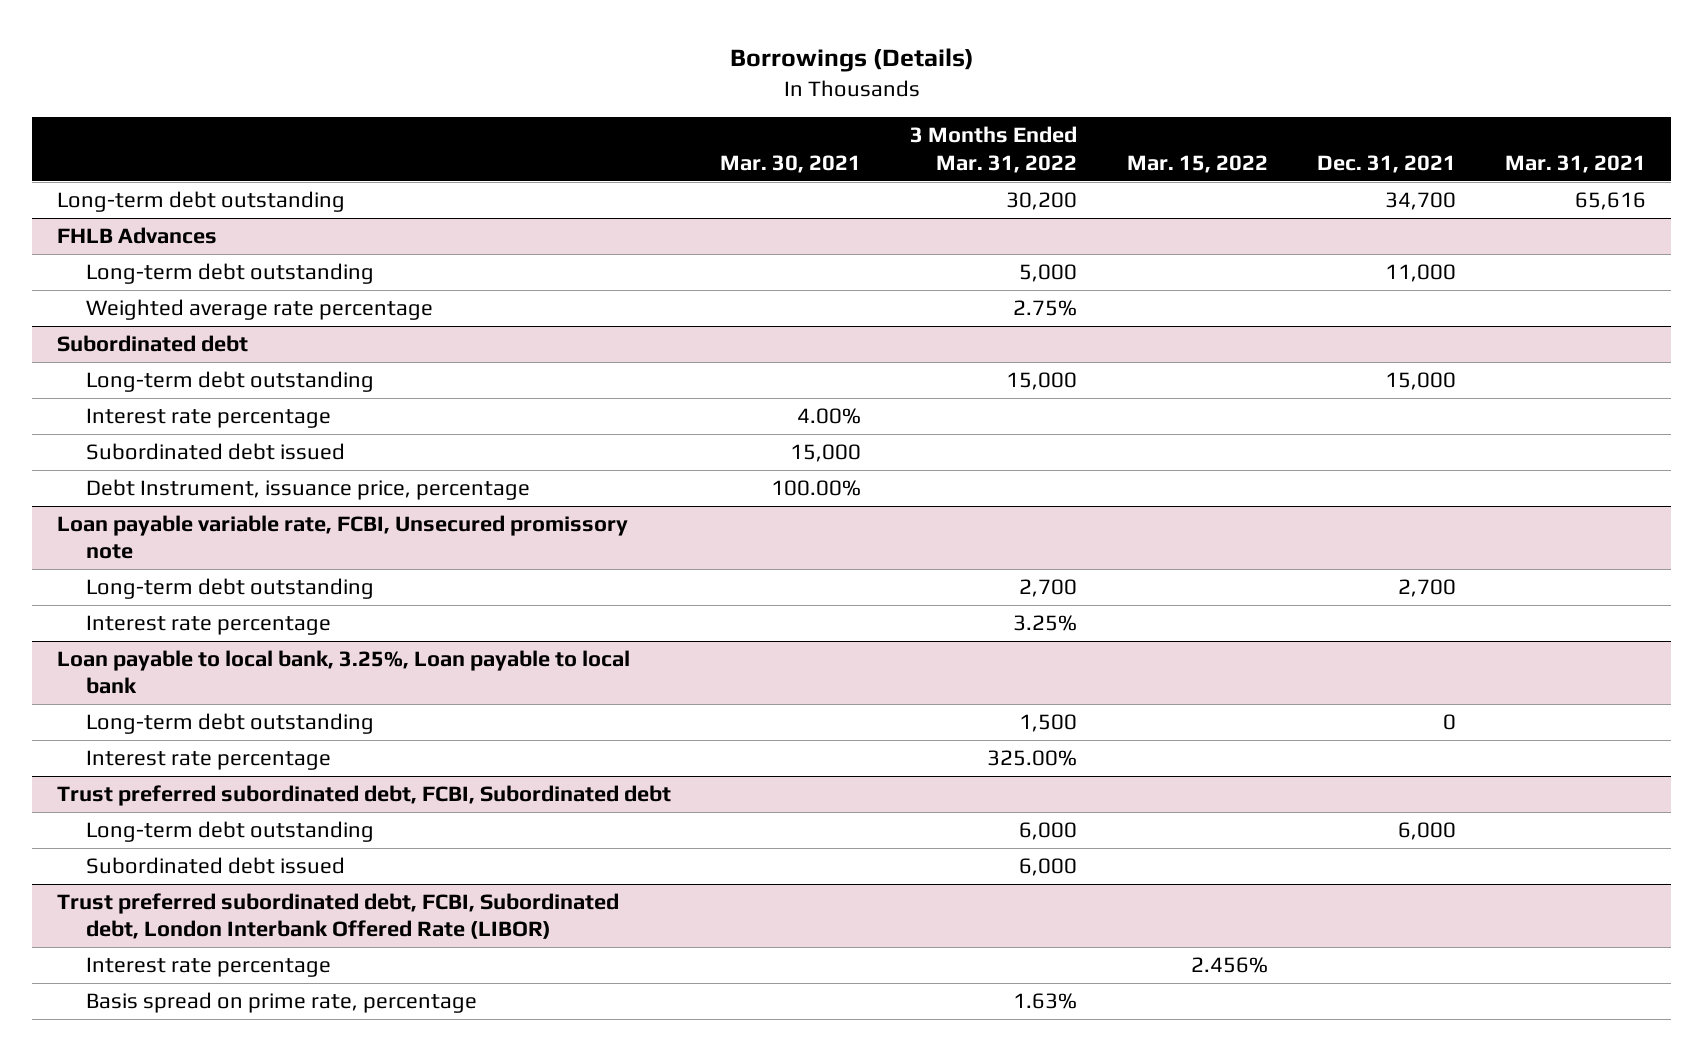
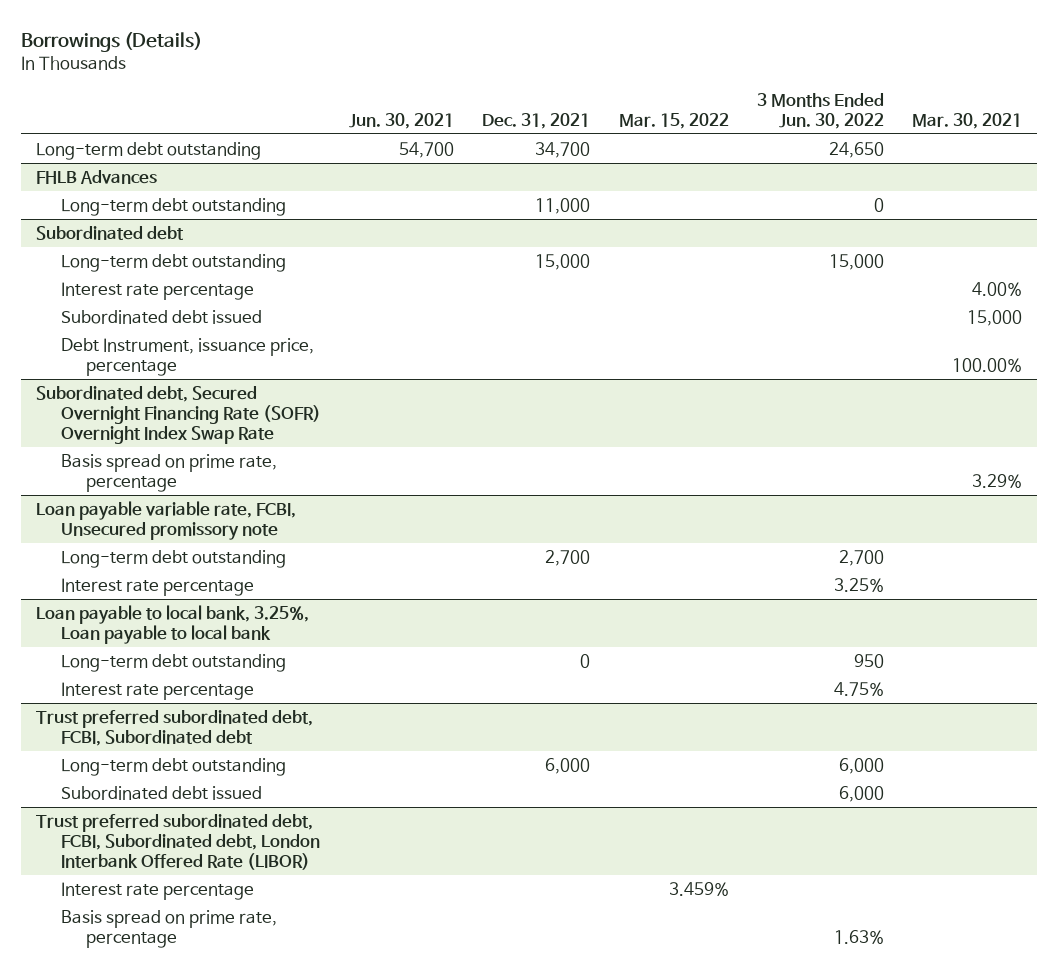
- | Mar. 30, 2021 | 3 Months Ended Mar. 31, 2022 | Mar. 15, 2022 | Dec. 31, 2021 | Mar. 31, 2021
+ | Jun. 30, 2021 | Dec. 31, 2021 | Mar. 15, 2022 | 3 Months Ended Jun. 30, 2022 | Mar. 30, 2021
@ FHLB Advances
- Weighted average rate percentage | | 2.75% | | |
+ Subordinated debt, Secured Overnight Financing Rate (SOFR) Overnight Index Swap Rate
+ Basis spread on prime rate, percentage | | | | | 3.29%
@ Trust preferred subordinated debt, FCBI, Subordinated debt, London Interbank Offered Rate (LIBOR)
- Interest rate percentage | | | 2.456% | |
+ Interest rate percentage | | | 3.459% | |

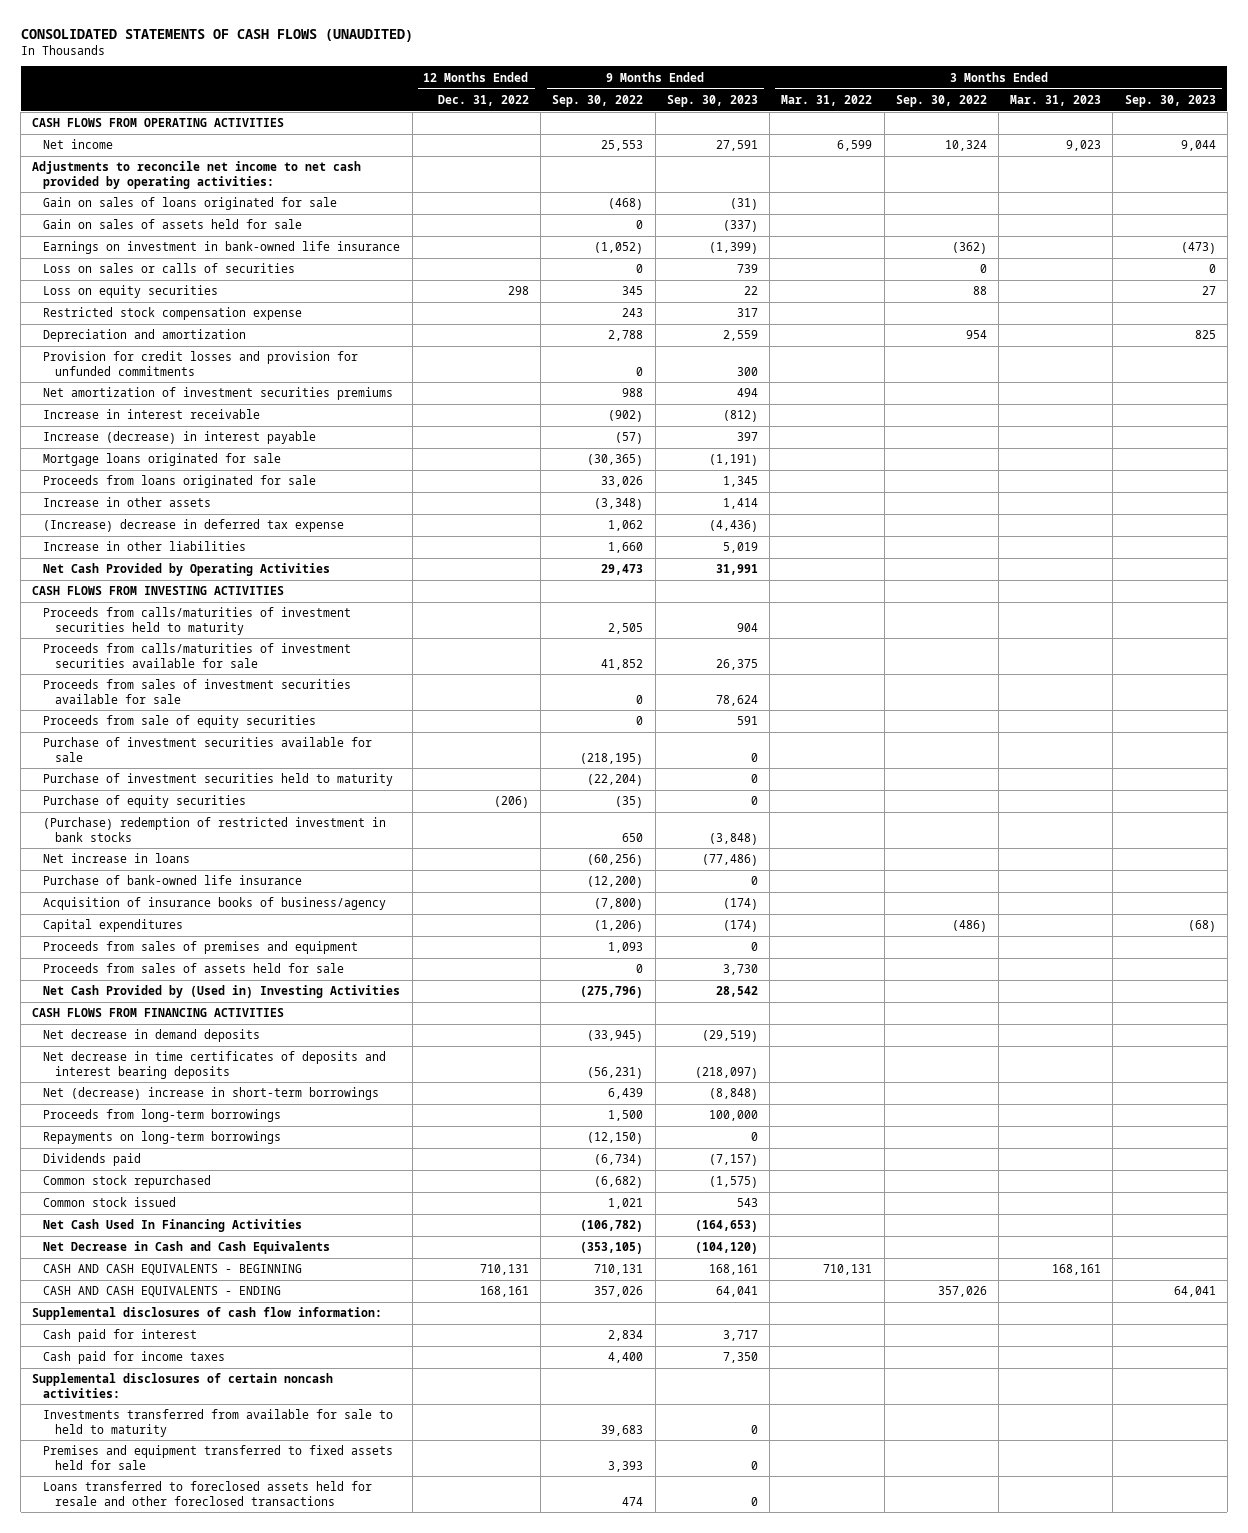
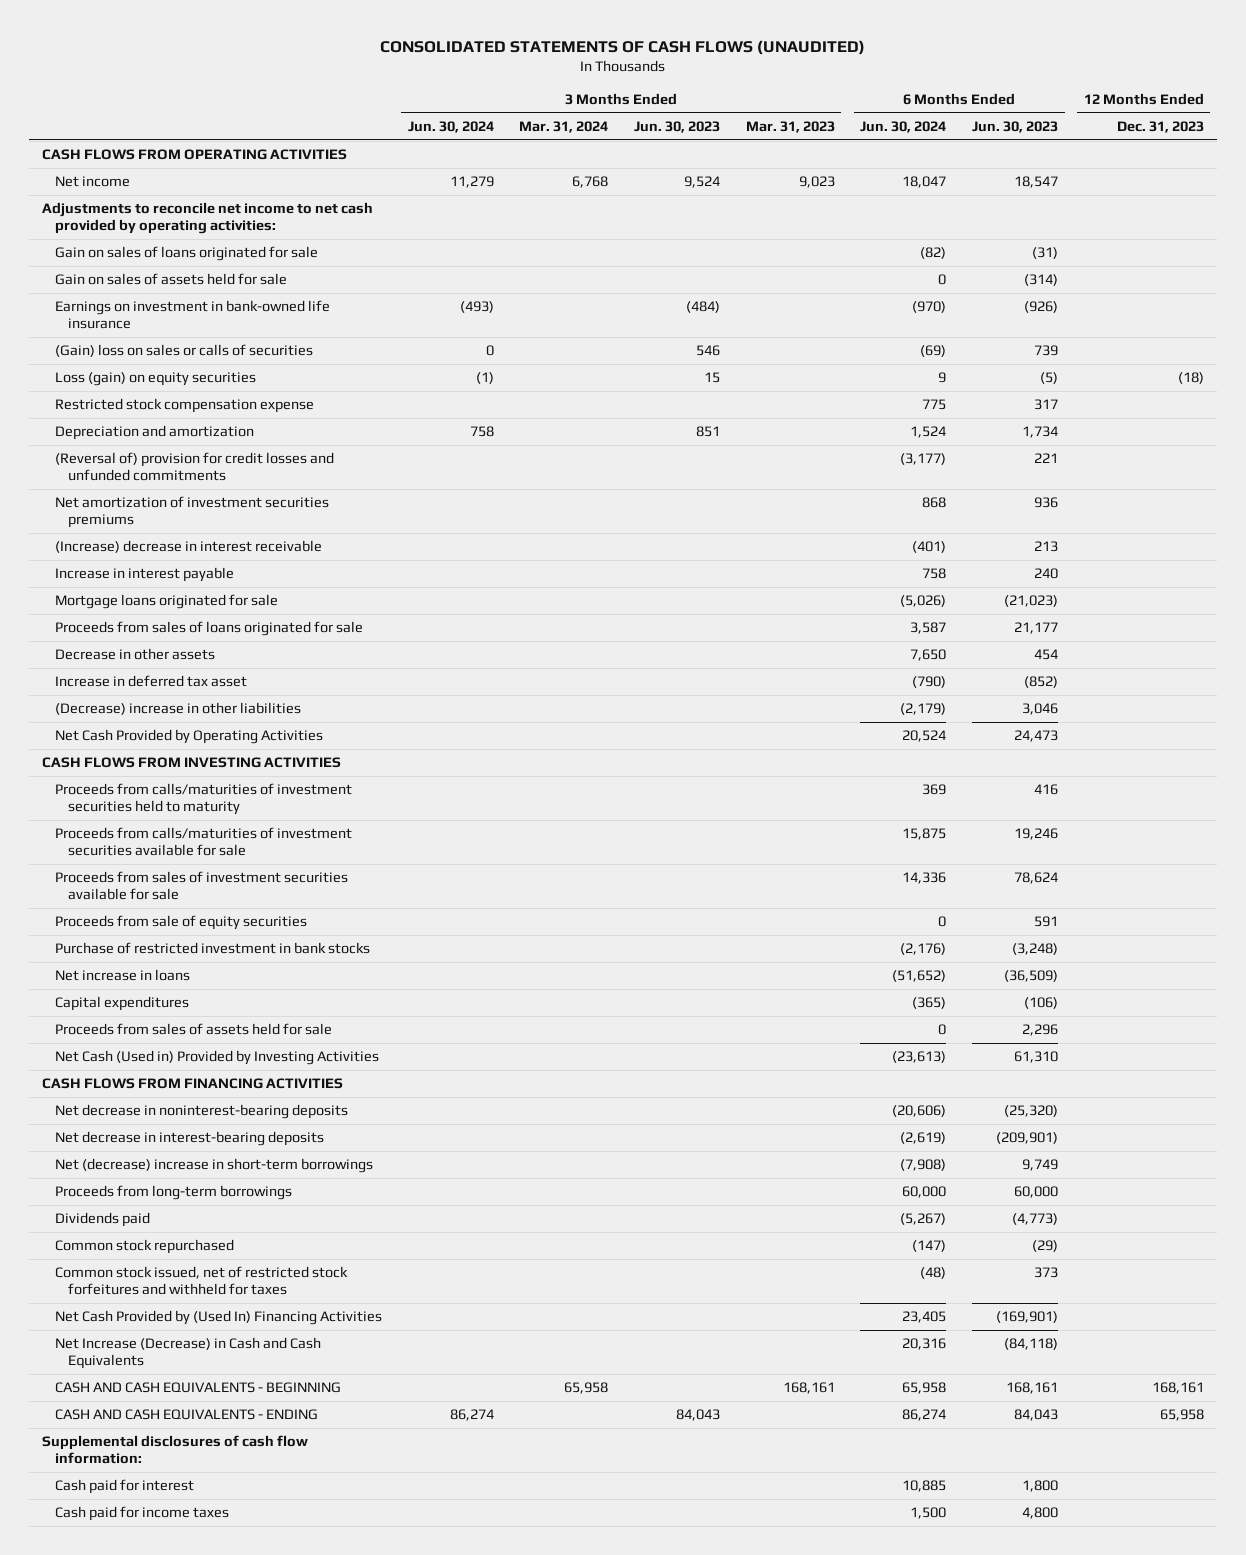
- | 12 Months Ended Dec. 31, 2022 | 9 Months Ended Sep. 30, 2022 | 9 Months Ended Sep. 30, 2023 | 3 Months Ended Mar. 31, 2022 | 3 Months Ended Sep. 30, 2022 | 3 Months Ended Mar. 31, 2023 | 3 Months Ended Sep. 30, 2023
+ | 3 Months Ended Jun. 30, 2024 | 3 Months Ended Mar. 31, 2024 | 3 Months Ended Jun. 30, 2023 | 3 Months Ended Mar. 31, 2023 | 6 Months Ended Jun. 30, 2024 | 6 Months Ended Jun. 30, 2023 | 12 Months Ended Dec. 31, 2023
- Loss on sales or calls of securities | | 0 | 739 | | 0 | | 0
- Loss on equity securities | 298 | 345 | 22 | | 88 | | 27
+ (Gain) loss on sales or calls of securities | 0 | | 546 | | (69) | 739 |
+ Loss (gain) on equity securities | (1) | | 15 | | 9 | (5) | (18)
- Provision for credit losses and provision for unfunded commitments | | 0 | 300 | | | |
+ (Reversal of) provision for credit losses and unfunded commitments | | | | | (3,177) | 221 |
- Increase in interest receivable | | (902) | (812) | | | |
- Increase (decrease) in interest payable | | (57) | 397 | | | |
+ (Increase) decrease in interest receivable | | | | | (401) | 213 |
+ Increase in interest payable | | | | | 758 | 240 |
- Proceeds from loans originated for sale | | 33,026 | 1,345 | | | |
- Increase in other assets | | (3,348) | 1,414 | | | |
- (Increase) decrease in deferred tax expense | | 1,062 | (4,436) | | | |
- Increase in other liabilities | | 1,660 | 5,019 | | | |
+ Proceeds from sales of loans originated for sale | | | | | 3,587 | 21,177 |
+ Decrease in other assets | | | | | 7,650 | 454 |
+ Increase in deferred tax asset | | | | | (790) | (852) |
+ (Decrease) increase in other liabilities | | | | | (2,179) | 3,046 |
- Purchase of investment securities available for sale | | (218,195) | 0 | | | |
- Purchase of investment securities held to maturity | | (22,204) | 0 | | | |
- Purchase of equity securities | (206) | (35) | 0 | | | |
- (Purchase) redemption of restricted investment in bank stocks | | 650 | (3,848) | | | |
+ Purchase of restricted investment in bank stocks | | | | | (2,176) | (3,248) |
- Purchase of bank-owned life insurance | | (12,200) | 0 | | | |
- Acquisition of insurance books of business/agency | | (7,800) | (174) | | | |
- Proceeds from sales of premises and equipment | | 1,093 | 0 | | | |
- Net Cash Provided by (Used in) Investing Activities | | (275,796) | 28,542 | | | |
+ Net Cash (Used in) Provided by Investing Activities | | | | | (23,613) | 61,310 |
- Net decrease in demand deposits | | (33,945) | (29,519) | | | |
- Net decrease in time certificates of deposits and interest bearing deposits | | (56,231) | (218,097) | | | |
+ Net decrease in noninterest-bearing deposits | | | | | (20,606) | (25,320) |
+ Net decrease in interest-bearing deposits | | | | | (2,619) | (209,901) |
- Repayments on long-term borrowings | | (12,150) | 0 | | | |
- Common stock issued | | 1,021 | 543 | | | |
- Net Cash Used In Financing Activities | | (106,782) | (164,653) | | | |
- Net Decrease in Cash and Cash Equivalents | | (353,105) | (104,120) | | | |
+ Common stock issued, net of restricted stock forfeitures and withheld for taxes | | | | | (48) | 373 |
+ Net Cash Provided by (Used In) Financing Activities | | | | | 23,405 | (169,901) |
+ Net Increase (Decrease) in Cash and Cash Equivalents | | | | | 20,316 | (84,118) |
- Supplemental disclosures of certain noncash activities:
- Investments transferred from available for sale to held to maturity | | 39,683 | 0 | | | |
- Premises and equipment transferred to fixed assets held for sale | | 3,393 | 0 | | | |
- Loans transferred to foreclosed assets held for resale and other foreclosed transactions | | 474 | 0 | | | |

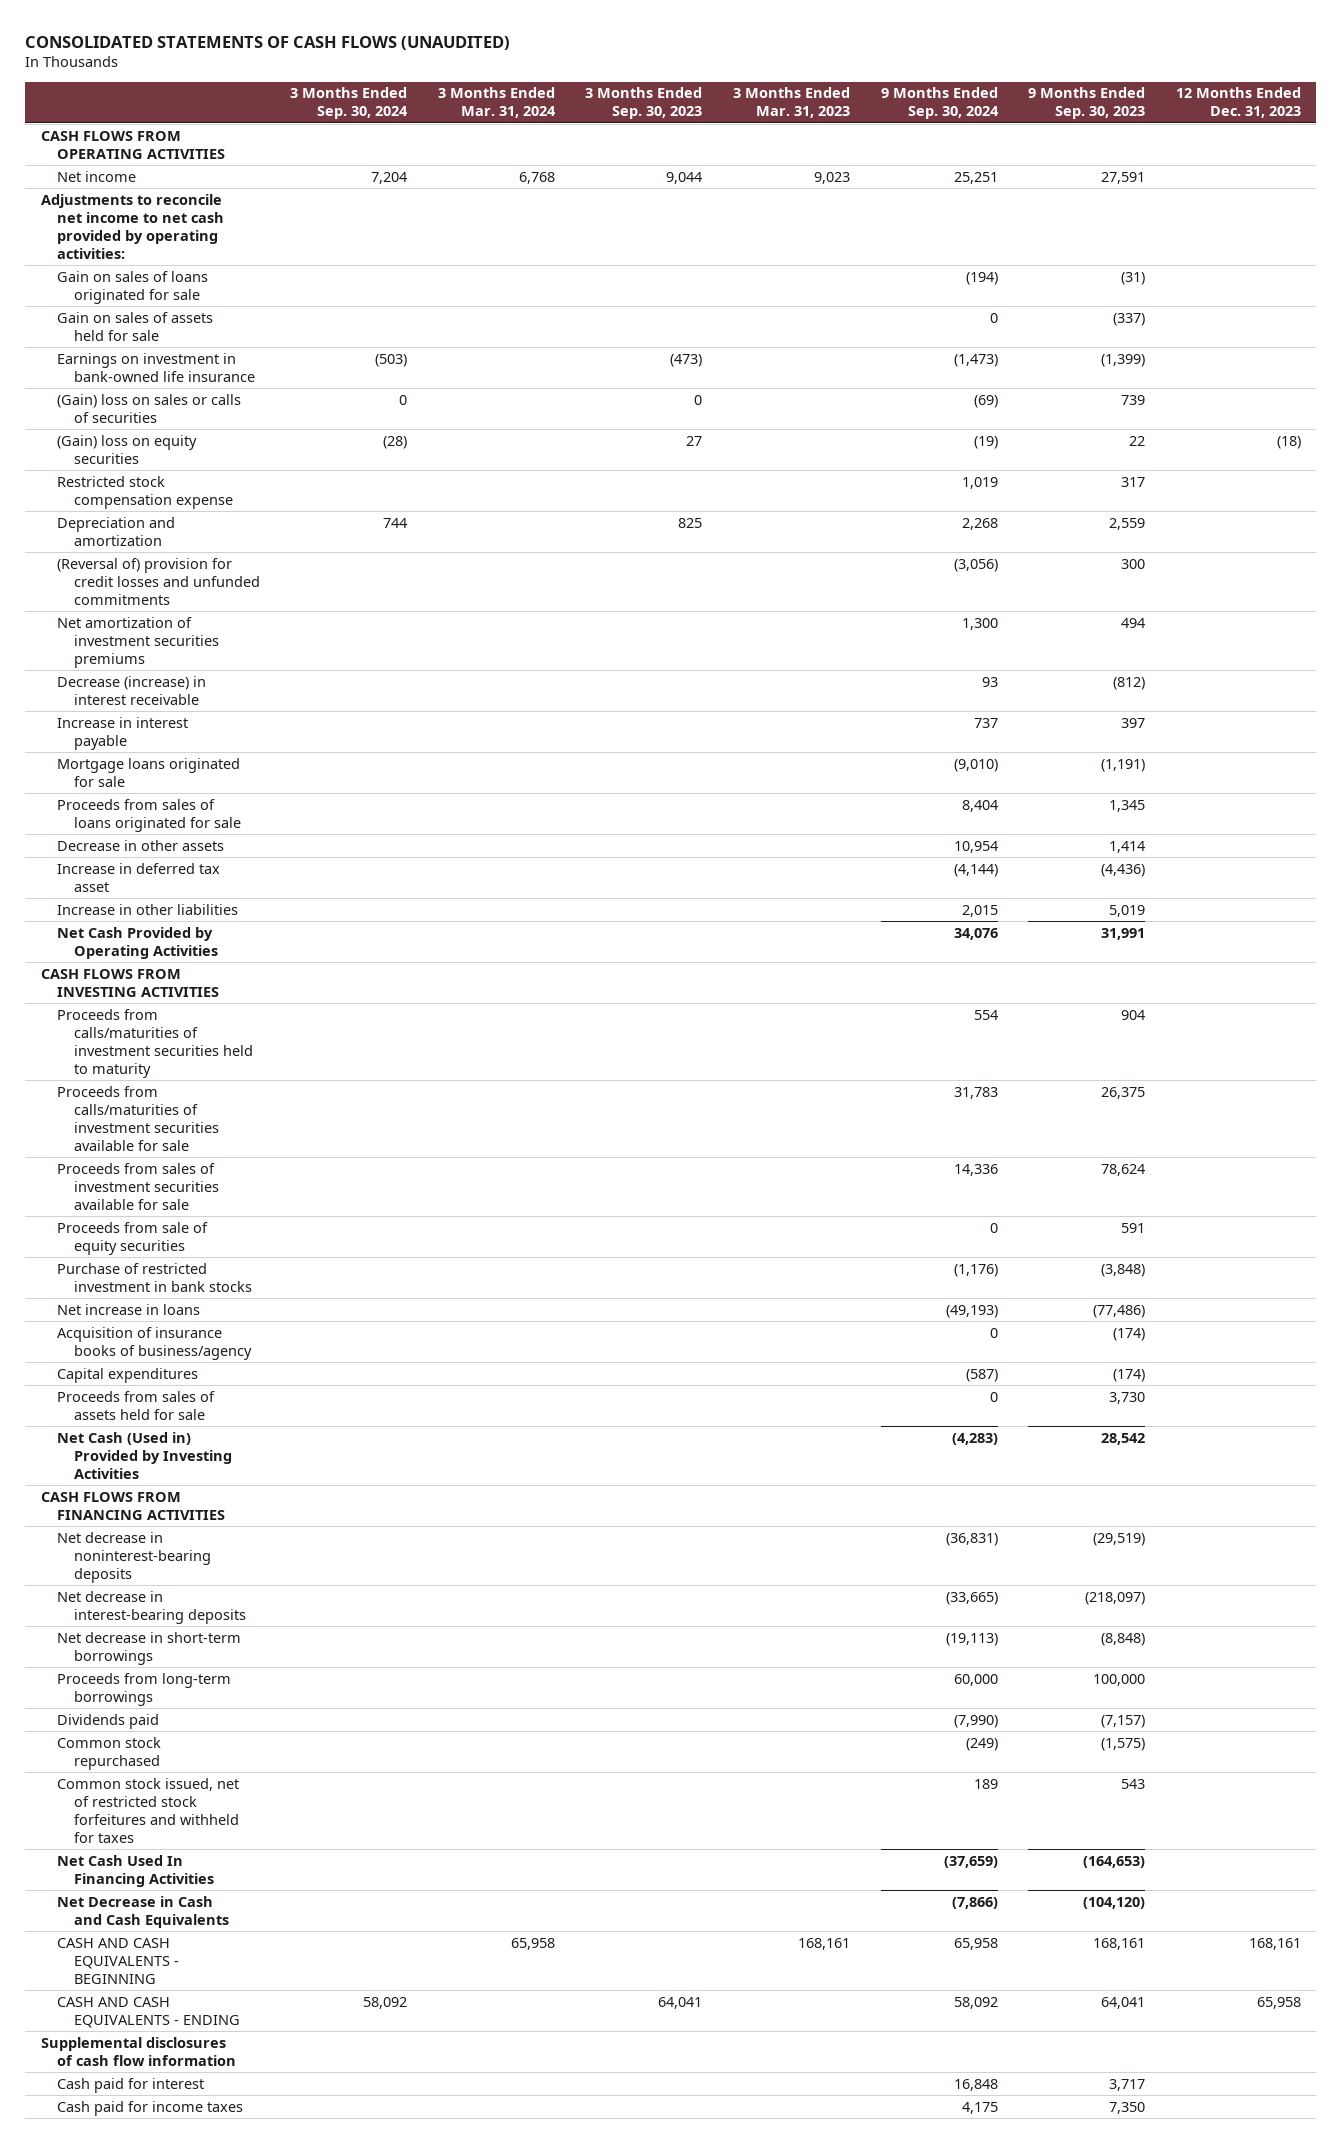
- | 3 Months Ended Jun. 30, 2024 | 3 Months Ended Mar. 31, 2024 | 3 Months Ended Jun. 30, 2023 | 3 Months Ended Mar. 31, 2023 | 6 Months Ended Jun. 30, 2024 | 6 Months Ended Jun. 30, 2023 | 12 Months Ended Dec. 31, 2023
+ | 3 Months Ended Sep. 30, 2024 | 3 Months Ended Mar. 31, 2024 | 3 Months Ended Sep. 30, 2023 | 3 Months Ended Mar. 31, 2023 | 9 Months Ended Sep. 30, 2024 | 9 Months Ended Sep. 30, 2023 | 12 Months Ended Dec. 31, 2023
- Loss (gain) on equity securities | (1) | | 15 | | 9 | (5) | (18)
+ (Gain) loss on equity securities | (28) | | 27 | | (19) | 22 | (18)
- (Increase) decrease in interest receivable | | | | | (401) | 213 |
+ Decrease (increase) in interest receivable | | | | | 93 | (812) |
- (Decrease) increase in other liabilities | | | | | (2,179) | 3,046 |
+ Increase in other liabilities | | | | | 2,015 | 5,019 |
+ Acquisition of insurance books of business/agency | | | | | 0 | (174) |
- Net (decrease) increase in short-term borrowings | | | | | (7,908) | 9,749 |
+ Net decrease in short-term borrowings | | | | | (19,113) | (8,848) |
- Net Cash Provided by (Used In) Financing Activities | | | | | 23,405 | (169,901) |
- Net Increase (Decrease) in Cash and Cash Equivalents | | | | | 20,316 | (84,118) |
+ Net Cash Used In Financing Activities | | | | | (37,659) | (164,653) |
+ Net Decrease in Cash and Cash Equivalents | | | | | (7,866) | (104,120) |
- Supplemental disclosures of cash flow information:
+ Supplemental disclosures of cash flow information

